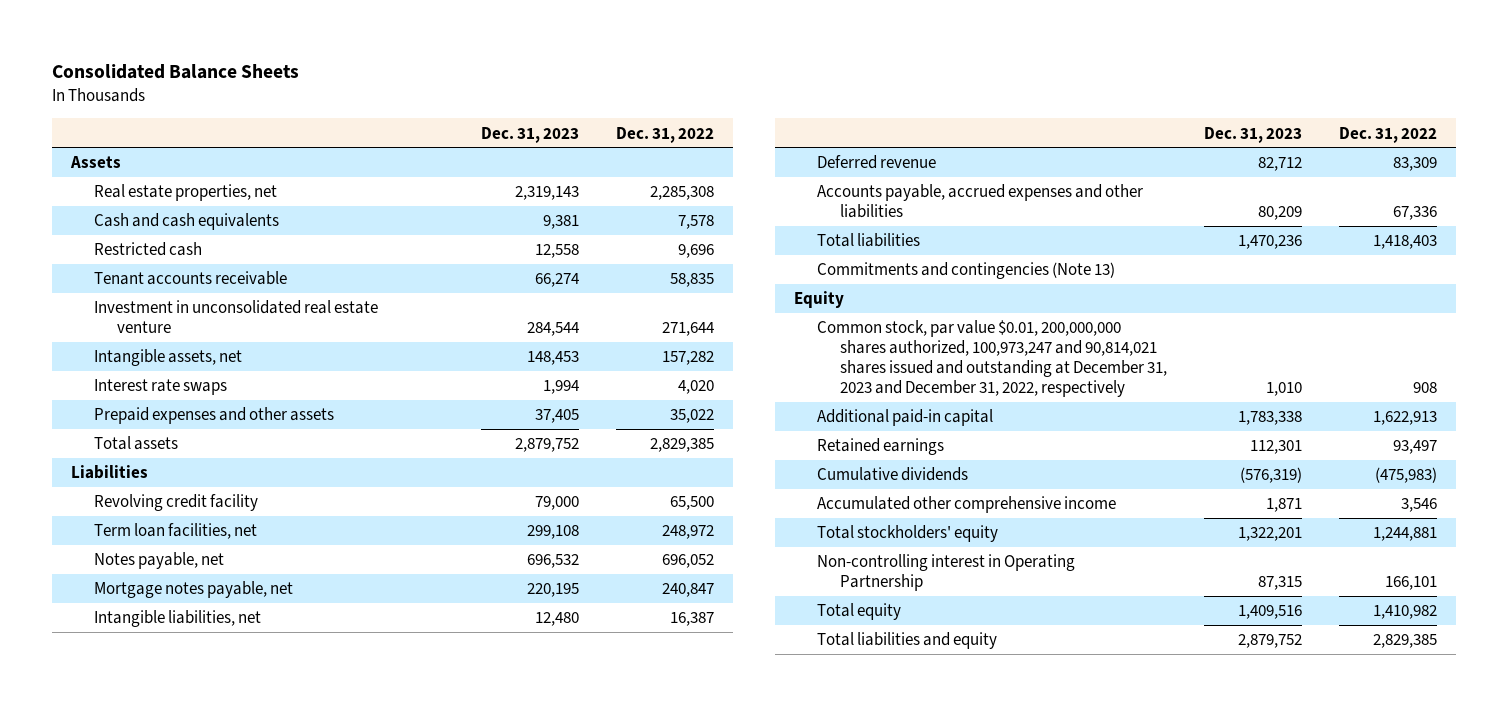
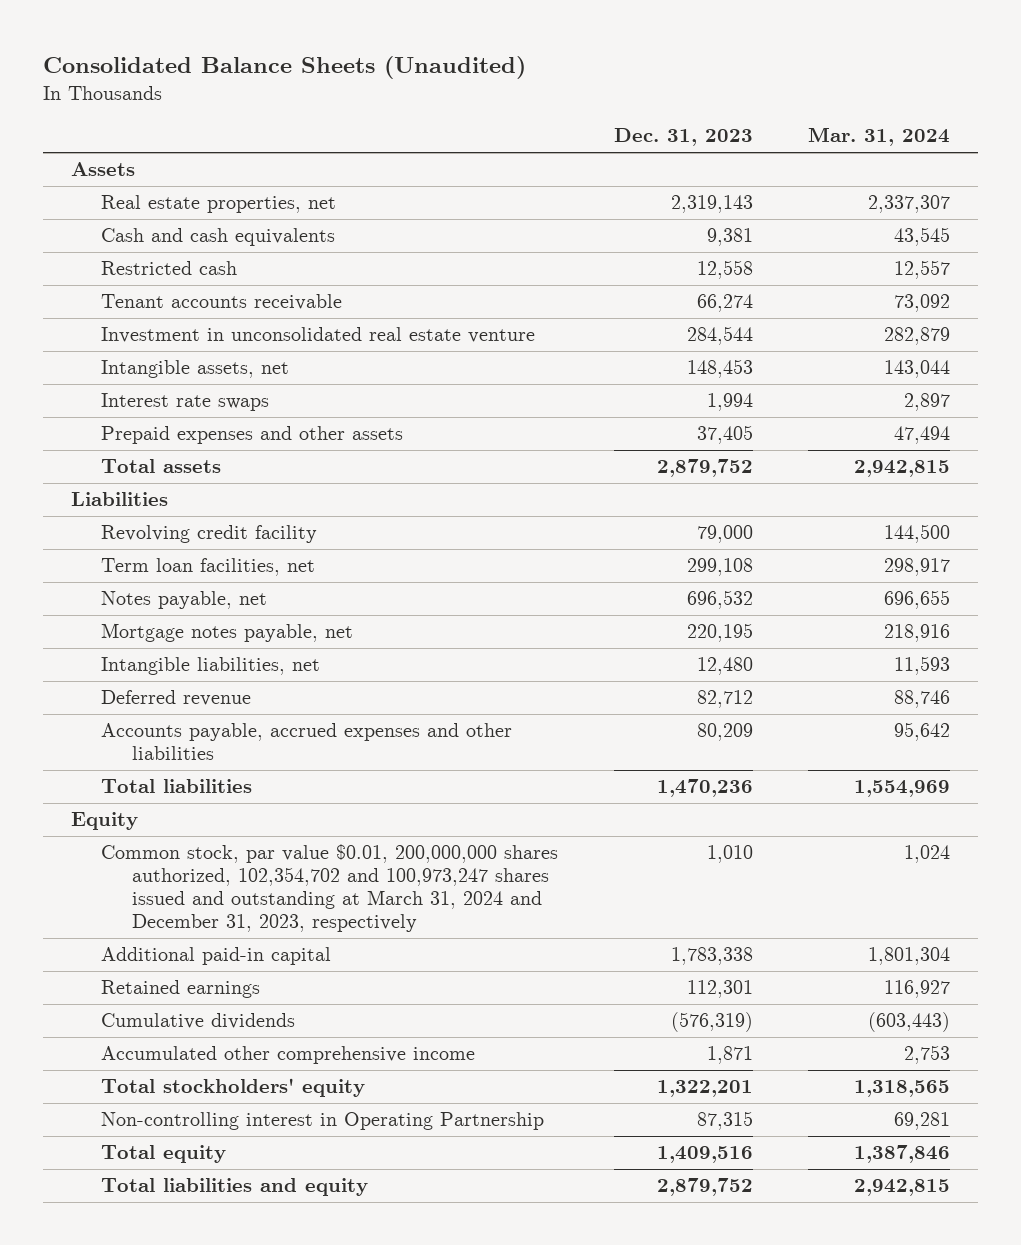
- Consolidated Balance Sheets
+ Consolidated Balance Sheets (Unaudited)
- | Dec. 31, 2023 | Dec. 31, 2022
+ | Dec. 31, 2023 | Mar. 31, 2024
- Commitments and contingencies (Note 13)
- Common stock, par value $0.01, 200,000,000 shares authorized, 100,973,247 and 90,814,021 shares issued and outstanding at December 31, 2023 and December 31, 2022, respectively | 1,010 | 908
+ Common stock, par value $0.01, 200,000,000 shares authorized, 102,354,702 and 100,973,247 shares issued and outstanding at March 31, 2024 and December 31, 2023, respectively | 1,010 | 1,024

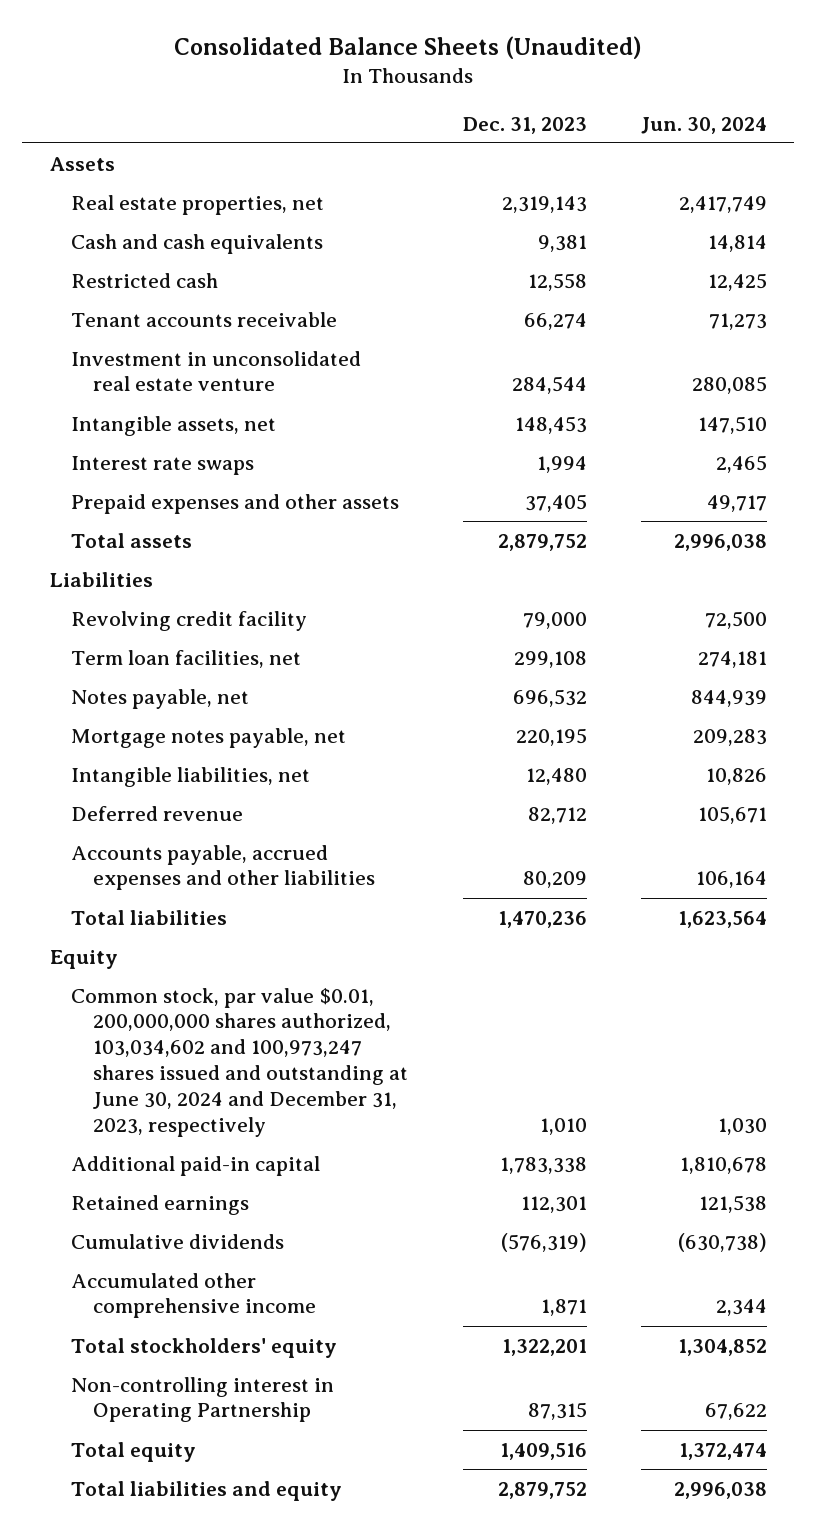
- | Dec. 31, 2023 | Mar. 31, 2024
+ | Dec. 31, 2023 | Jun. 30, 2024
- Common stock, par value $0.01, 200,000,000 shares authorized, 102,354,702 and 100,973,247 shares issued and outstanding at March 31, 2024 and December 31, 2023, respectively | 1,010 | 1,024
+ Common stock, par value $0.01, 200,000,000 shares authorized, 103,034,602 and 100,973,247 shares issued and outstanding at June 30, 2024 and December 31, 2023, respectively | 1,010 | 1,030

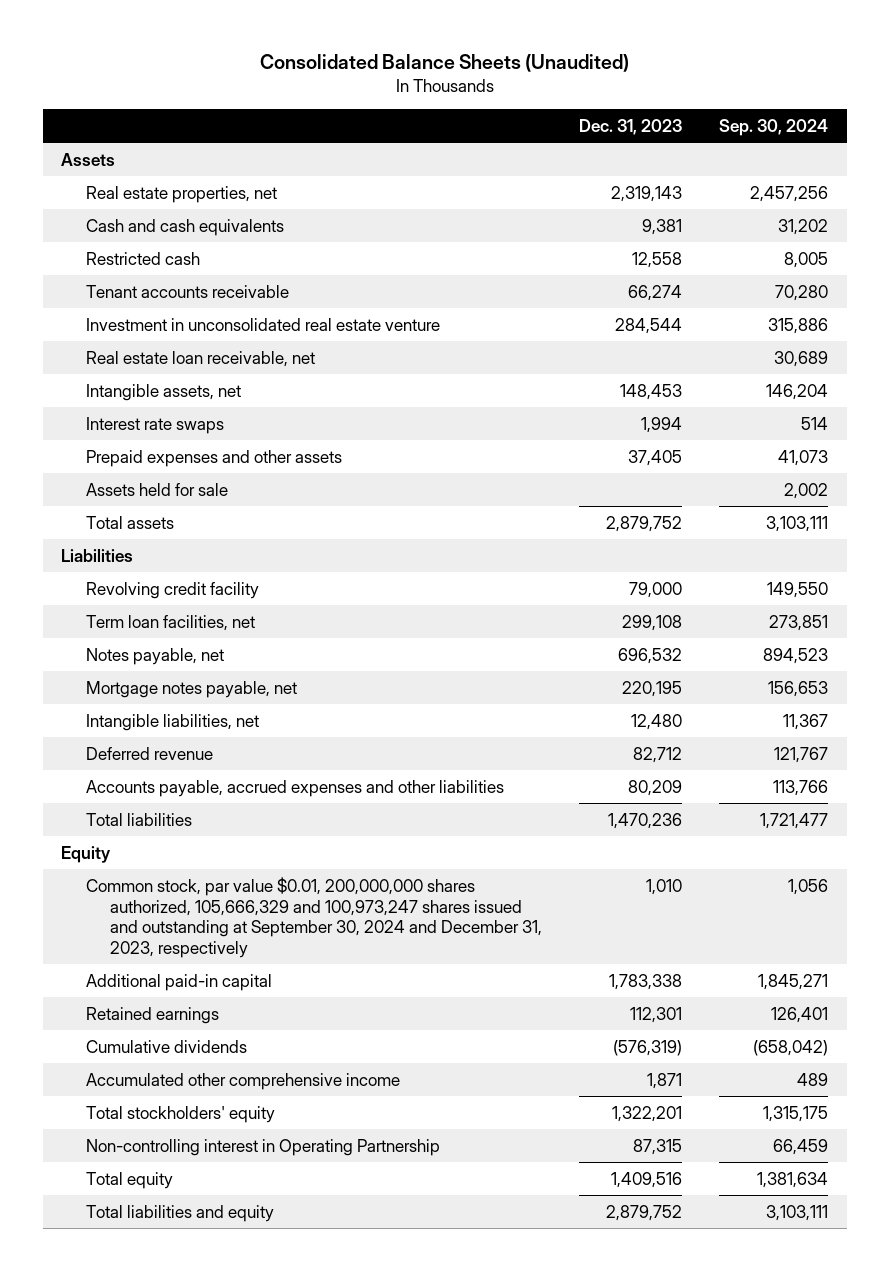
- | Dec. 31, 2023 | Jun. 30, 2024
+ | Dec. 31, 2023 | Sep. 30, 2024
+ Real estate loan receivable, net | | 30,689
+ Assets held for sale | | 2,002
- Common stock, par value $0.01, 200,000,000 shares authorized, 103,034,602 and 100,973,247 shares issued and outstanding at June 30, 2024 and December 31, 2023, respectively | 1,010 | 1,030
+ Common stock, par value $0.01, 200,000,000 shares authorized, 105,666,329 and 100,973,247 shares issued and outstanding at September 30, 2024 and December 31, 2023, respectively | 1,010 | 1,056

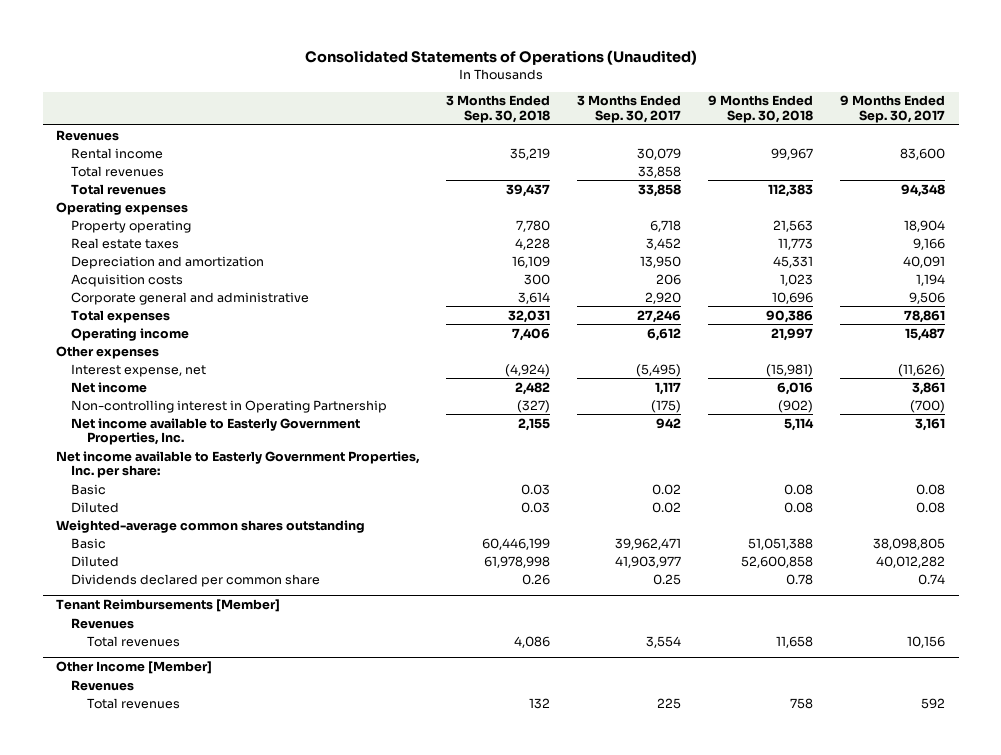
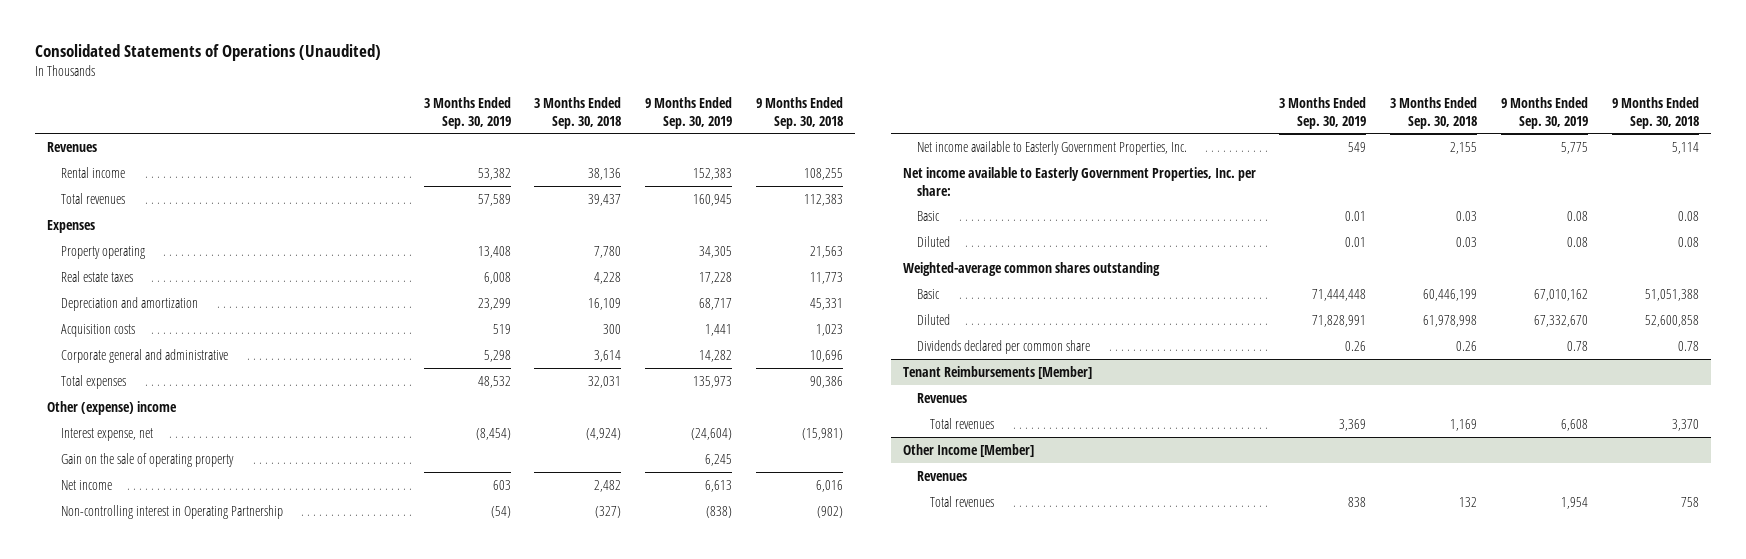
- | 3 Months Ended Sep. 30, 2018 | 3 Months Ended Sep. 30, 2017 | 9 Months Ended Sep. 30, 2018 | 9 Months Ended Sep. 30, 2017
+ | 3 Months Ended Sep. 30, 2019 | 3 Months Ended Sep. 30, 2018 | 9 Months Ended Sep. 30, 2019 | 9 Months Ended Sep. 30, 2018
- Rental income | 35,219 | 30,079 | 99,967 | 83,600
- Total revenues | | 33,858 | |
+ Rental income | 53,382 | 38,136 | 152,383 | 108,255
- Operating expenses
+ Expenses
- Operating income | 7,406 | 6,612 | 21,997 | 15,487
- Other expenses
+ Other (expense) income
+ Gain on the sale of operating property | | | 6,245 |
@ Tenant Reimbursements [Member]
- Total revenues | 4,086 | 3,554 | 11,658 | 10,156
+ Total revenues | 3,369 | 1,169 | 6,608 | 3,370

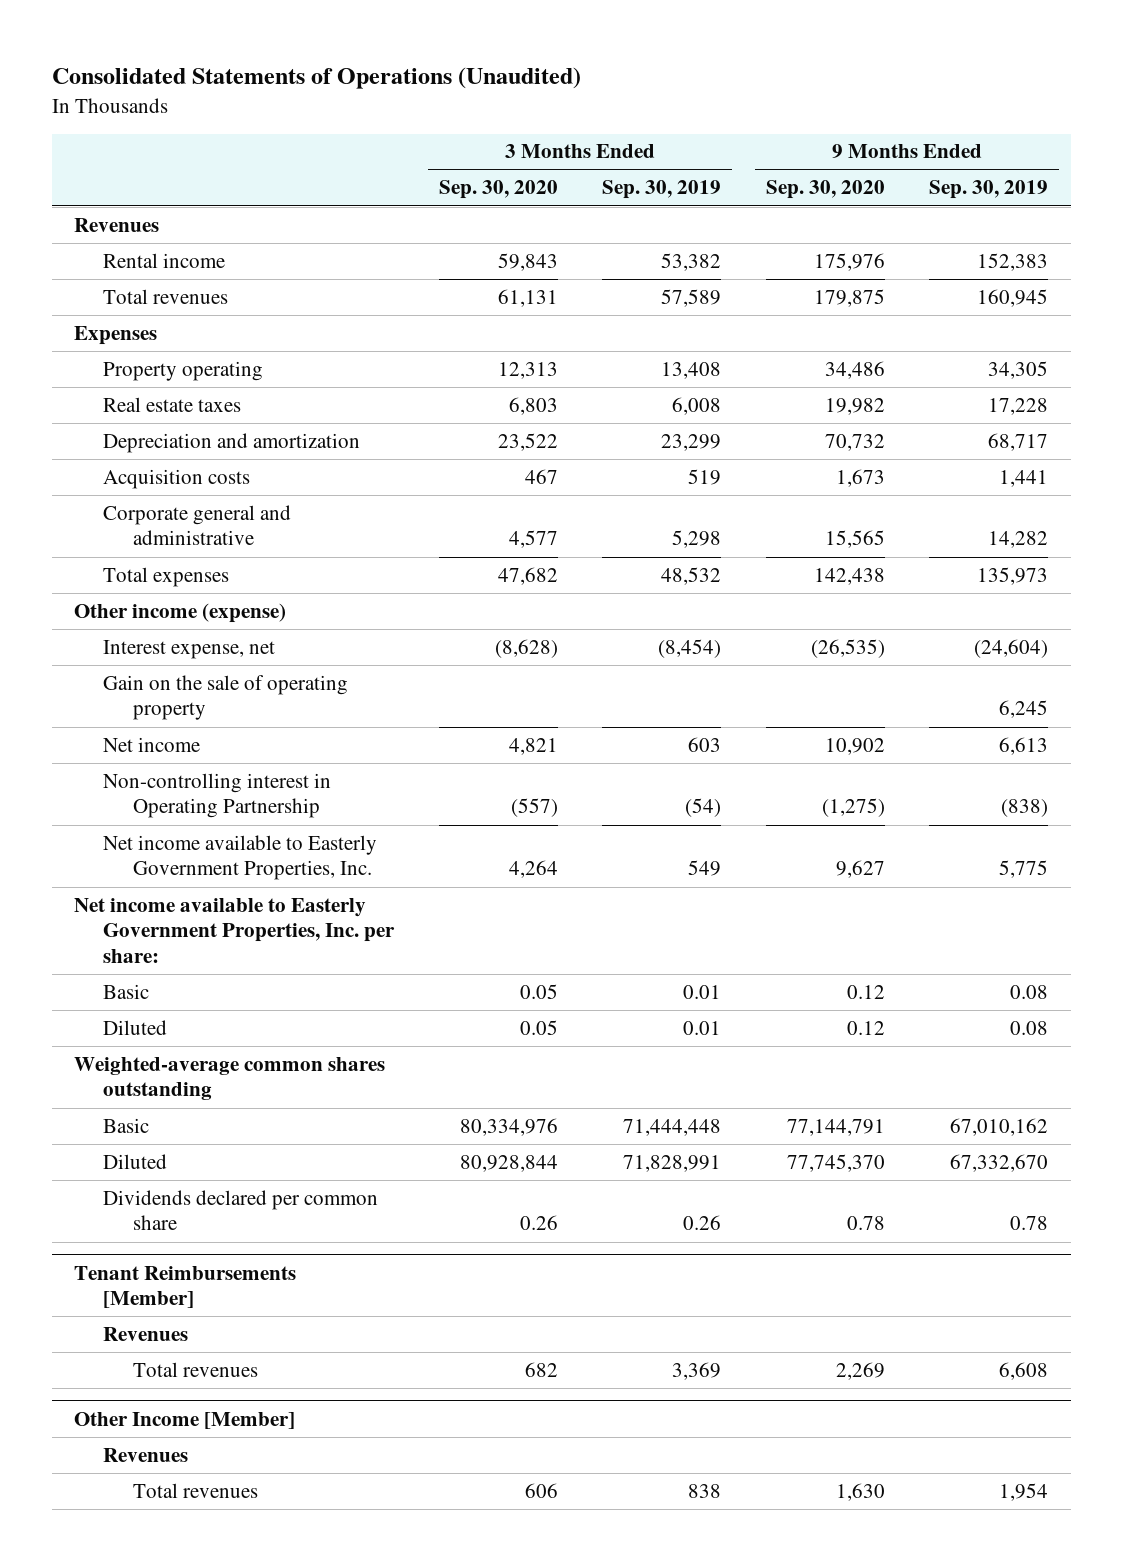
- | 3 Months Ended Sep. 30, 2019 | 3 Months Ended Sep. 30, 2018 | 9 Months Ended Sep. 30, 2019 | 9 Months Ended Sep. 30, 2018
+ | 3 Months Ended Sep. 30, 2020 | 3 Months Ended Sep. 30, 2019 | 9 Months Ended Sep. 30, 2020 | 9 Months Ended Sep. 30, 2019
- Other (expense) income
+ Other income (expense)

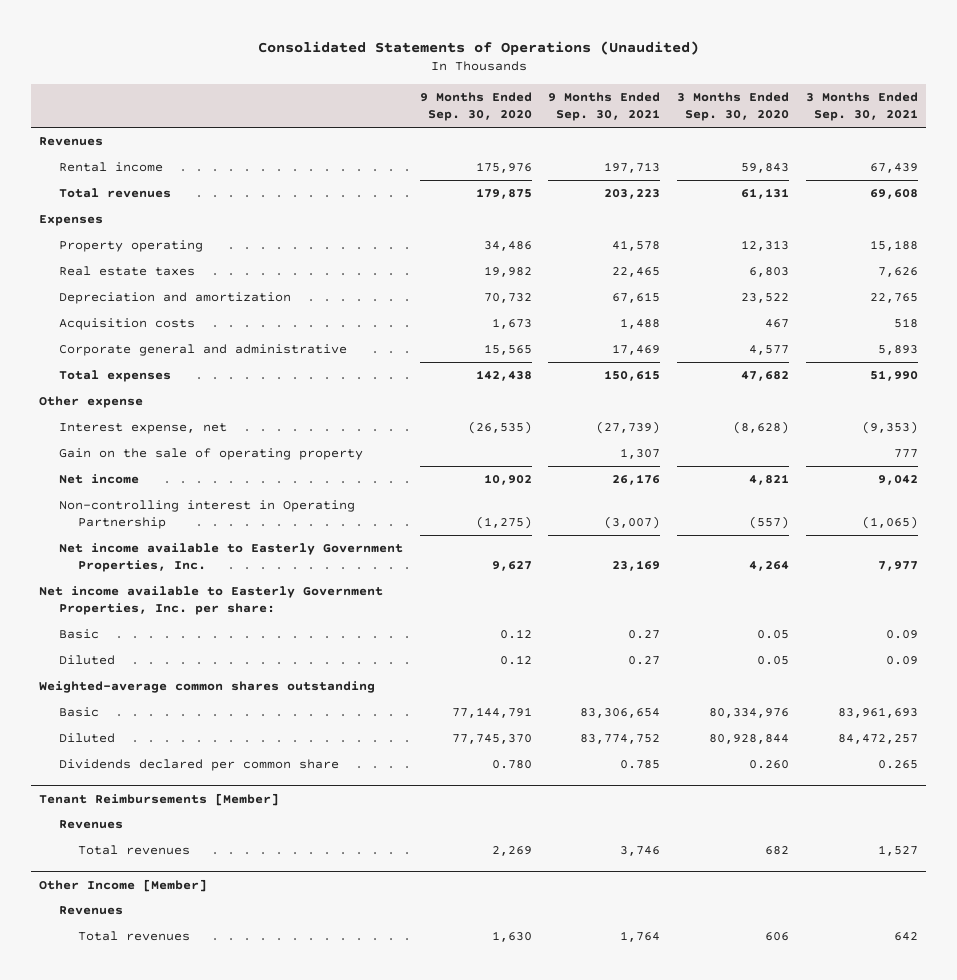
- | 3 Months Ended Sep. 30, 2020 | 3 Months Ended Sep. 30, 2019 | 9 Months Ended Sep. 30, 2020 | 9 Months Ended Sep. 30, 2019
+ | 9 Months Ended Sep. 30, 2020 | 9 Months Ended Sep. 30, 2021 | 3 Months Ended Sep. 30, 2020 | 3 Months Ended Sep. 30, 2021
- Other income (expense)
+ Other expense
- Dividends declared per common share | 0.26 | 0.26 | 0.78 | 0.78
+ Dividends declared per common share | 0.780 | 0.785 | 0.260 | 0.265

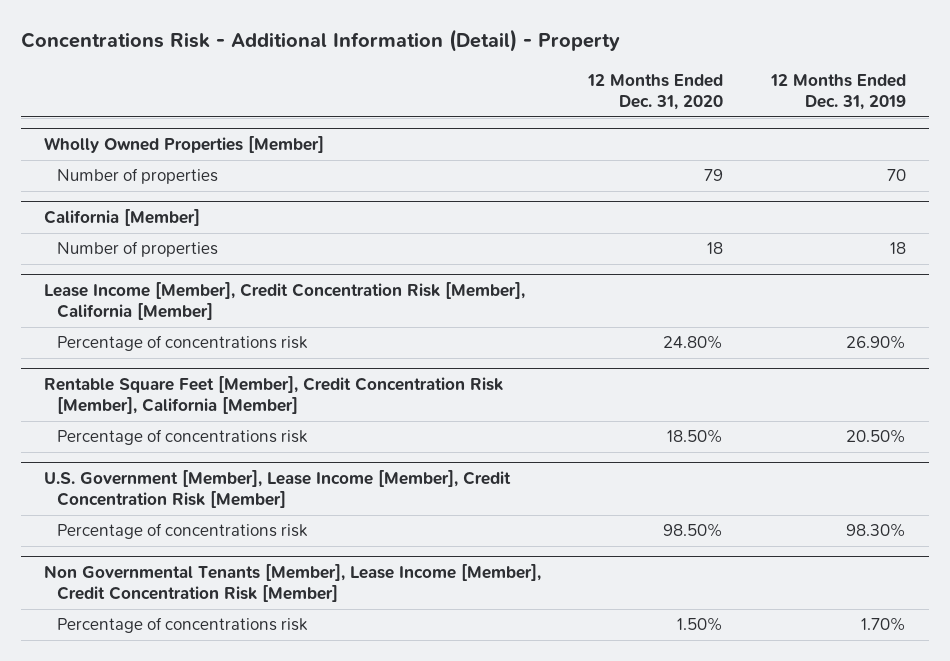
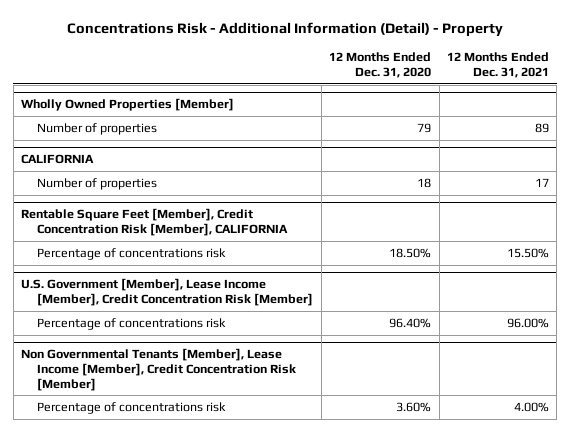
- | 12 Months Ended Dec. 31, 2020 | 12 Months Ended Dec. 31, 2019
+ | 12 Months Ended Dec. 31, 2020 | 12 Months Ended Dec. 31, 2021
- California [Member]
+ CALIFORNIA
- Lease Income [Member], Credit Concentration Risk [Member], California [Member]
- Percentage of concentrations risk | 24.80% | 26.90%
- Rentable Square Feet [Member], Credit Concentration Risk [Member], California [Member]
+ Rentable Square Feet [Member], Credit Concentration Risk [Member], CALIFORNIA
@ U.S. Government [Member], Lease Income [Member], Credit Concentration Risk [Member]
- Percentage of concentrations risk | 98.50% | 98.30%
+ Percentage of concentrations risk | 96.40% | 96.00%
@ Non Governmental Tenants [Member], Lease Income [Member], Credit Concentration Risk [Member]
- Percentage of concentrations risk | 1.50% | 1.70%
+ Percentage of concentrations risk | 3.60% | 4.00%

